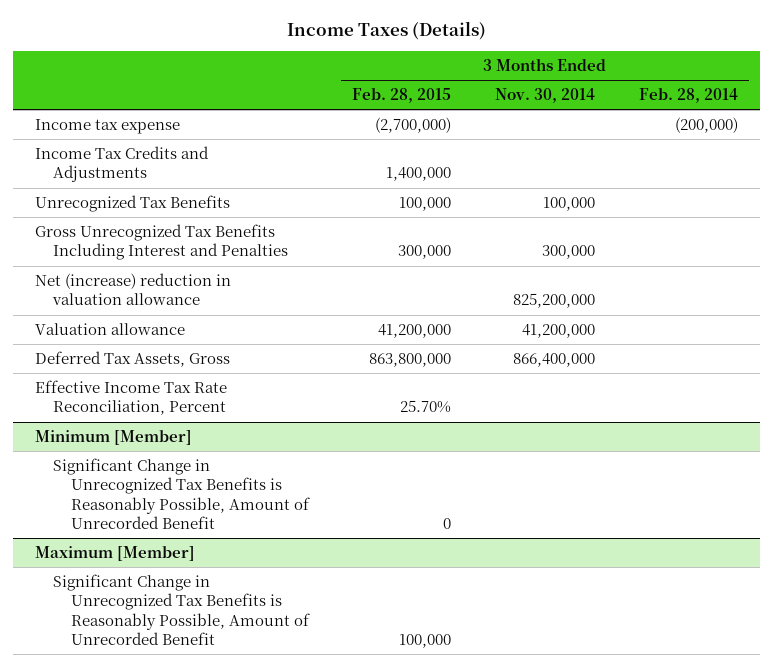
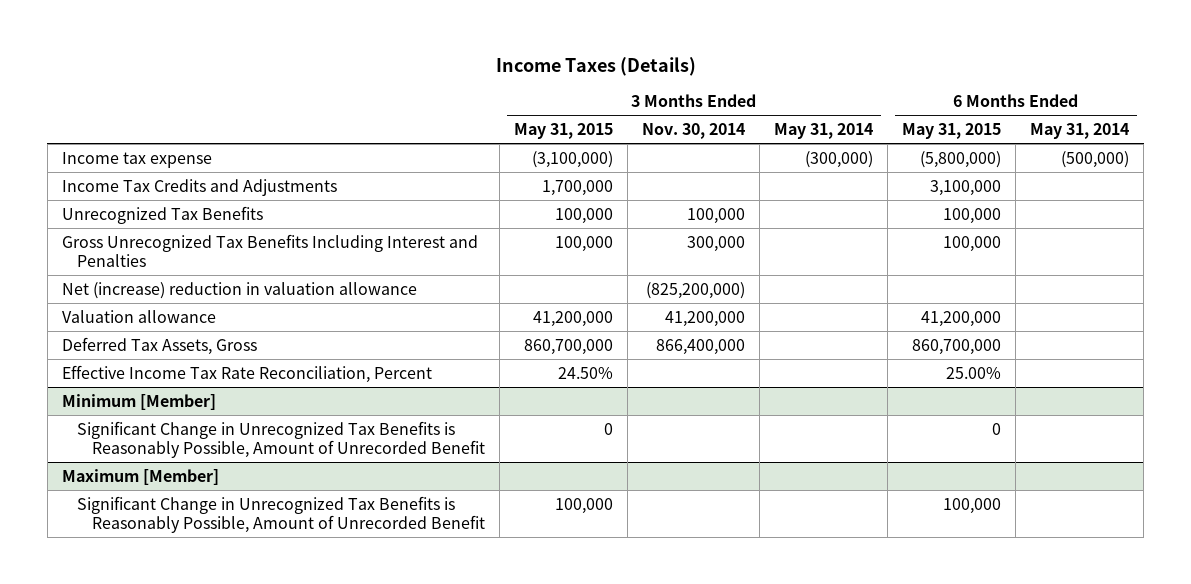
- | 3 Months Ended Feb. 28, 2015 | 3 Months Ended Nov. 30, 2014 | 3 Months Ended Feb. 28, 2014
+ | 3 Months Ended May 31, 2015 | 3 Months Ended Nov. 30, 2014 | 3 Months Ended May 31, 2014 | 6 Months Ended May 31, 2015 | 6 Months Ended May 31, 2014
- Net (increase) reduction in valuation allowance | | 825,200,000 |
+ Net (increase) reduction in valuation allowance | | (825,200,000) | | |

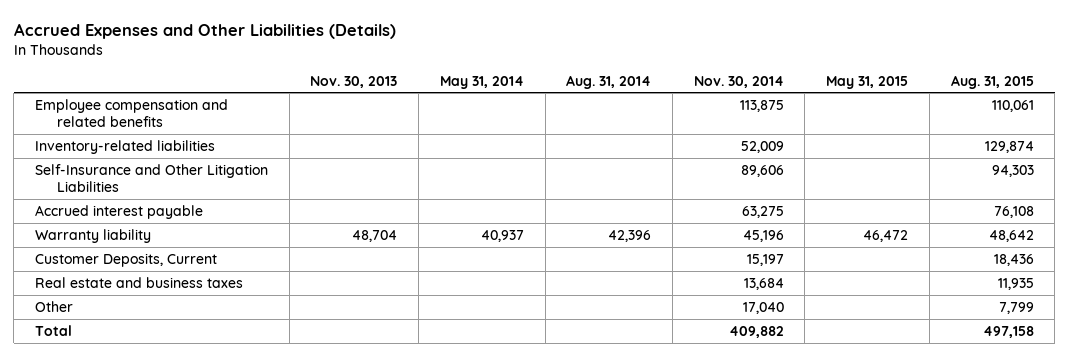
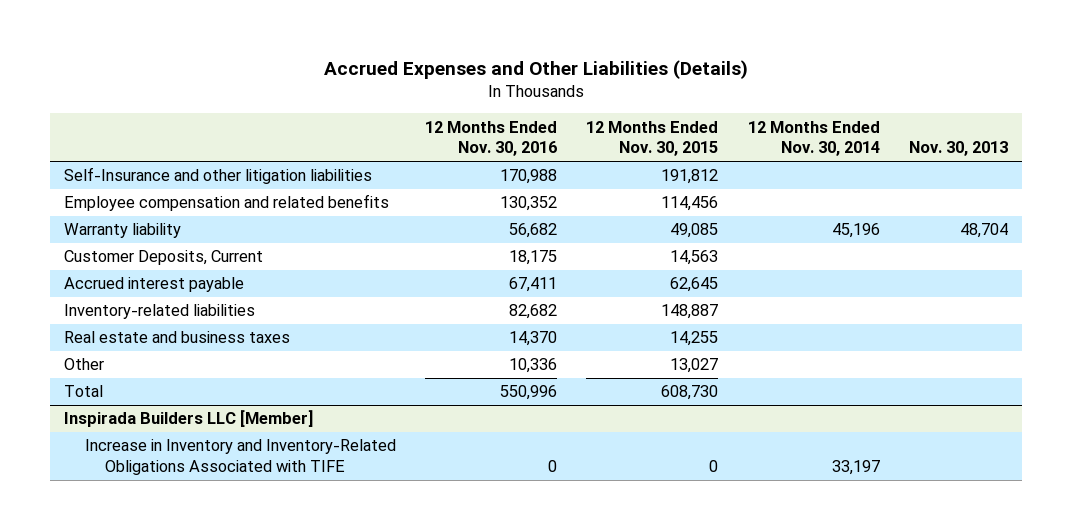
- | Nov. 30, 2013 | May 31, 2014 | Aug. 31, 2014 | Nov. 30, 2014 | May 31, 2015 | Aug. 31, 2015
+ | 12 Months Ended Nov. 30, 2016 | 12 Months Ended Nov. 30, 2015 | 12 Months Ended Nov. 30, 2014 | Nov. 30, 2013
+ Self-Insurance and other litigation liabilities | 170,988 | 191,812 | |
- Self-Insurance and Other Litigation Liabilities | | | | 89,606 | | 94,303
moved down: Accrued interest payable | 67,411 | 62,645 | |
moved down: Inventory-related liabilities | 82,682 | 148,887 | |
+ Inspirada Builders LLC [Member]
+ Increase in Inventory and Inventory-Related Obligations Associated with TIFE | 0 | 0 | 33,197 |

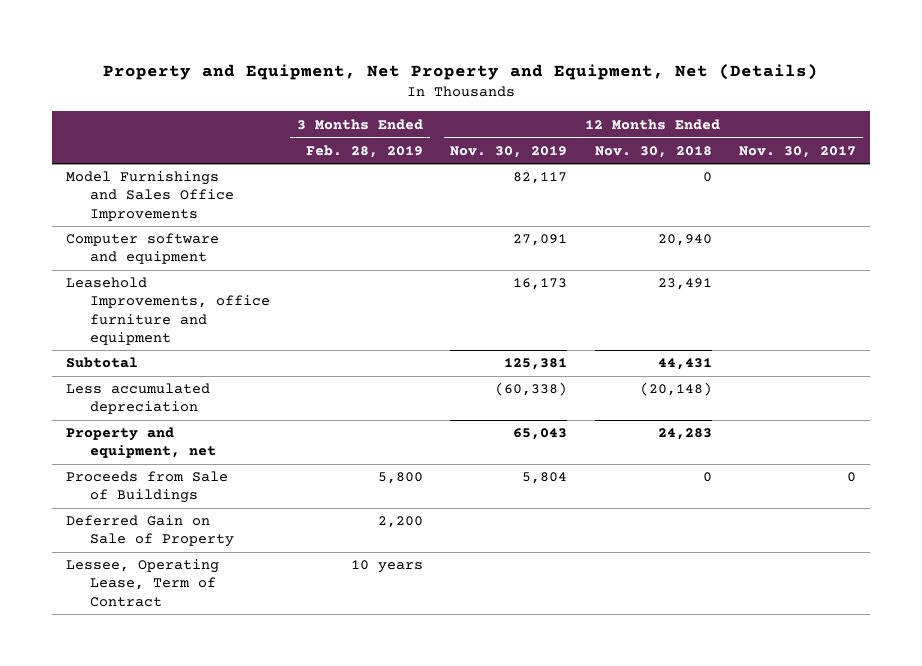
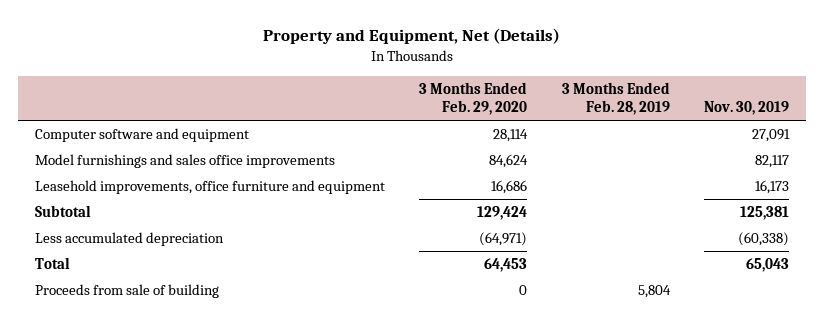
- Property and Equipment, Net Property and Equipment, Net (Details)
+ Property and Equipment, Net (Details)
- | 3 Months Ended Feb. 28, 2019 | 12 Months Ended Nov. 30, 2019 | 12 Months Ended Nov. 30, 2018 | 12 Months Ended Nov. 30, 2017
+ | 3 Months Ended Feb. 29, 2020 | 3 Months Ended Feb. 28, 2019 | Nov. 30, 2019
- Model Furnishings and Sales Office Improvements | | 82,117 | 0 |
- Leasehold Improvements, office furniture and equipment | | 16,173 | 23,491 |
+ Model furnishings and sales office improvements | 84,624 | | 82,117
+ Leasehold improvements, office furniture and equipment | 16,686 | | 16,173
- Property and equipment, net | | 65,043 | 24,283 |
- Proceeds from Sale of Buildings | 5,800 | 5,804 | 0 | 0
- Deferred Gain on Sale of Property | 2,200 | | |
- Lessee, Operating Lease, Term of Contract | 10 years | | |
+ Total | 64,453 | | 65,043
+ Proceeds from sale of building | 0 | 5,804 |

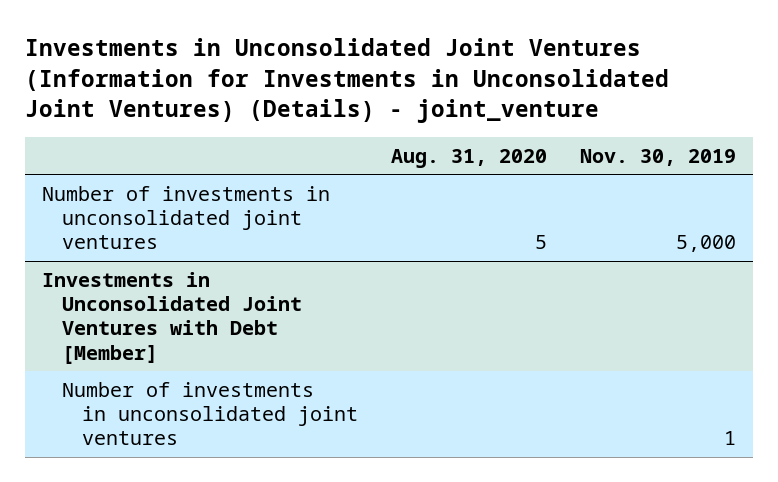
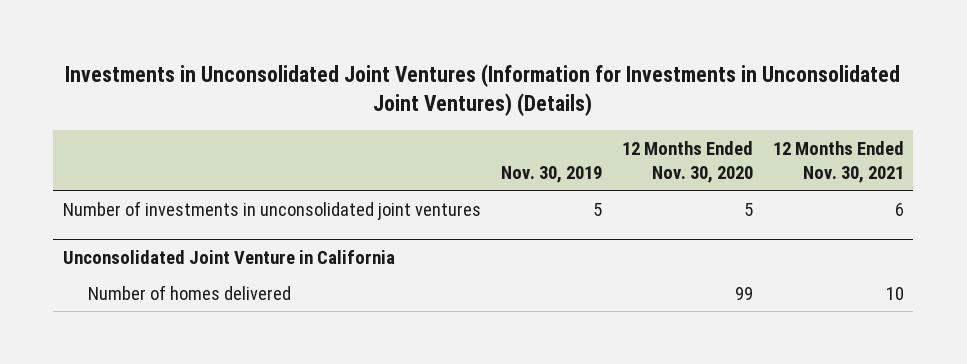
- Investments in Unconsolidated Joint Ventures (Information for Investments in Unconsolidated Joint Ventures) (Details) - joint_venture
+ Investments in Unconsolidated Joint Ventures (Information for Investments in Unconsolidated Joint Ventures) (Details)
- | Aug. 31, 2020 | Nov. 30, 2019
+ | Nov. 30, 2019 | 12 Months Ended Nov. 30, 2020 | 12 Months Ended Nov. 30, 2021
- Number of investments in unconsolidated joint ventures | 5 | 5,000
- Investments in Unconsolidated Joint Ventures with Debt [Member]
- Number of investments in unconsolidated joint ventures | | 1
+ Number of investments in unconsolidated joint ventures | 5 | 5 | 6
+ Unconsolidated Joint Venture in California
+ Number of homes delivered | | 99 | 10

